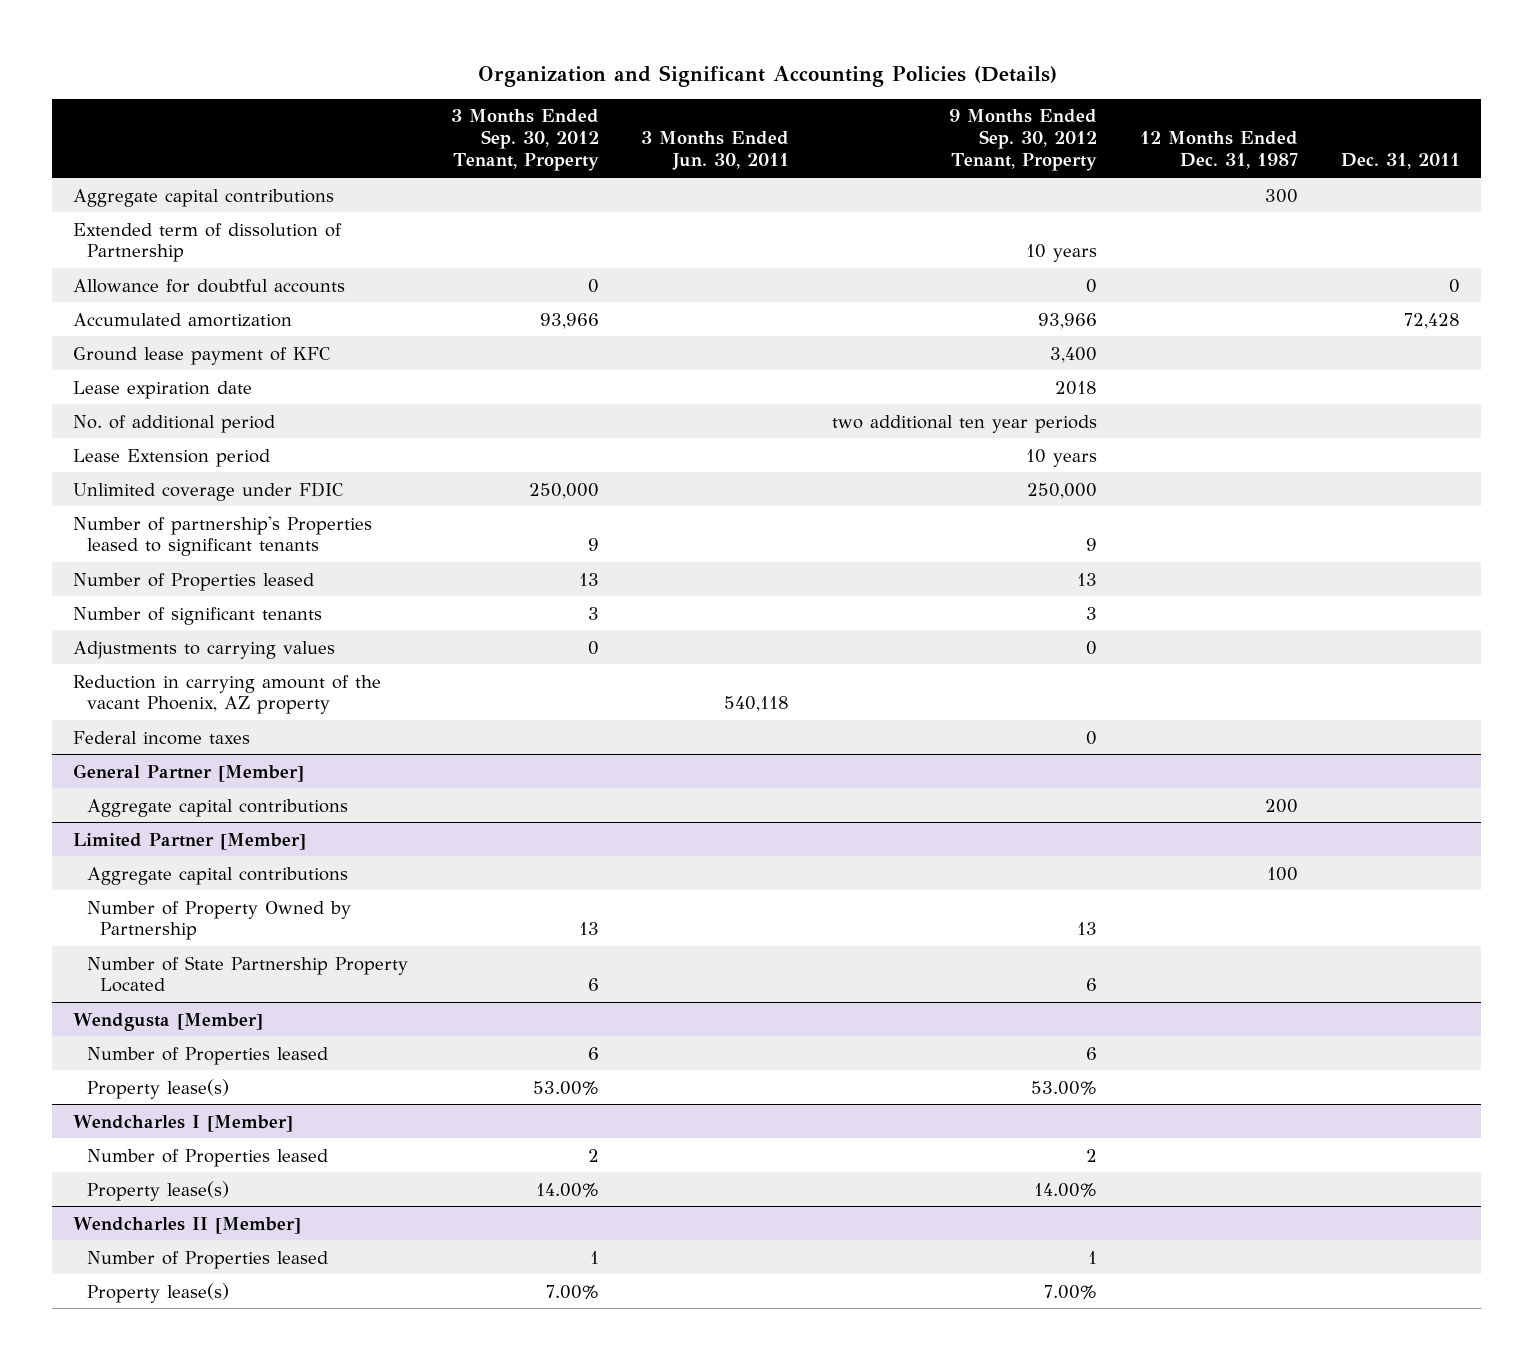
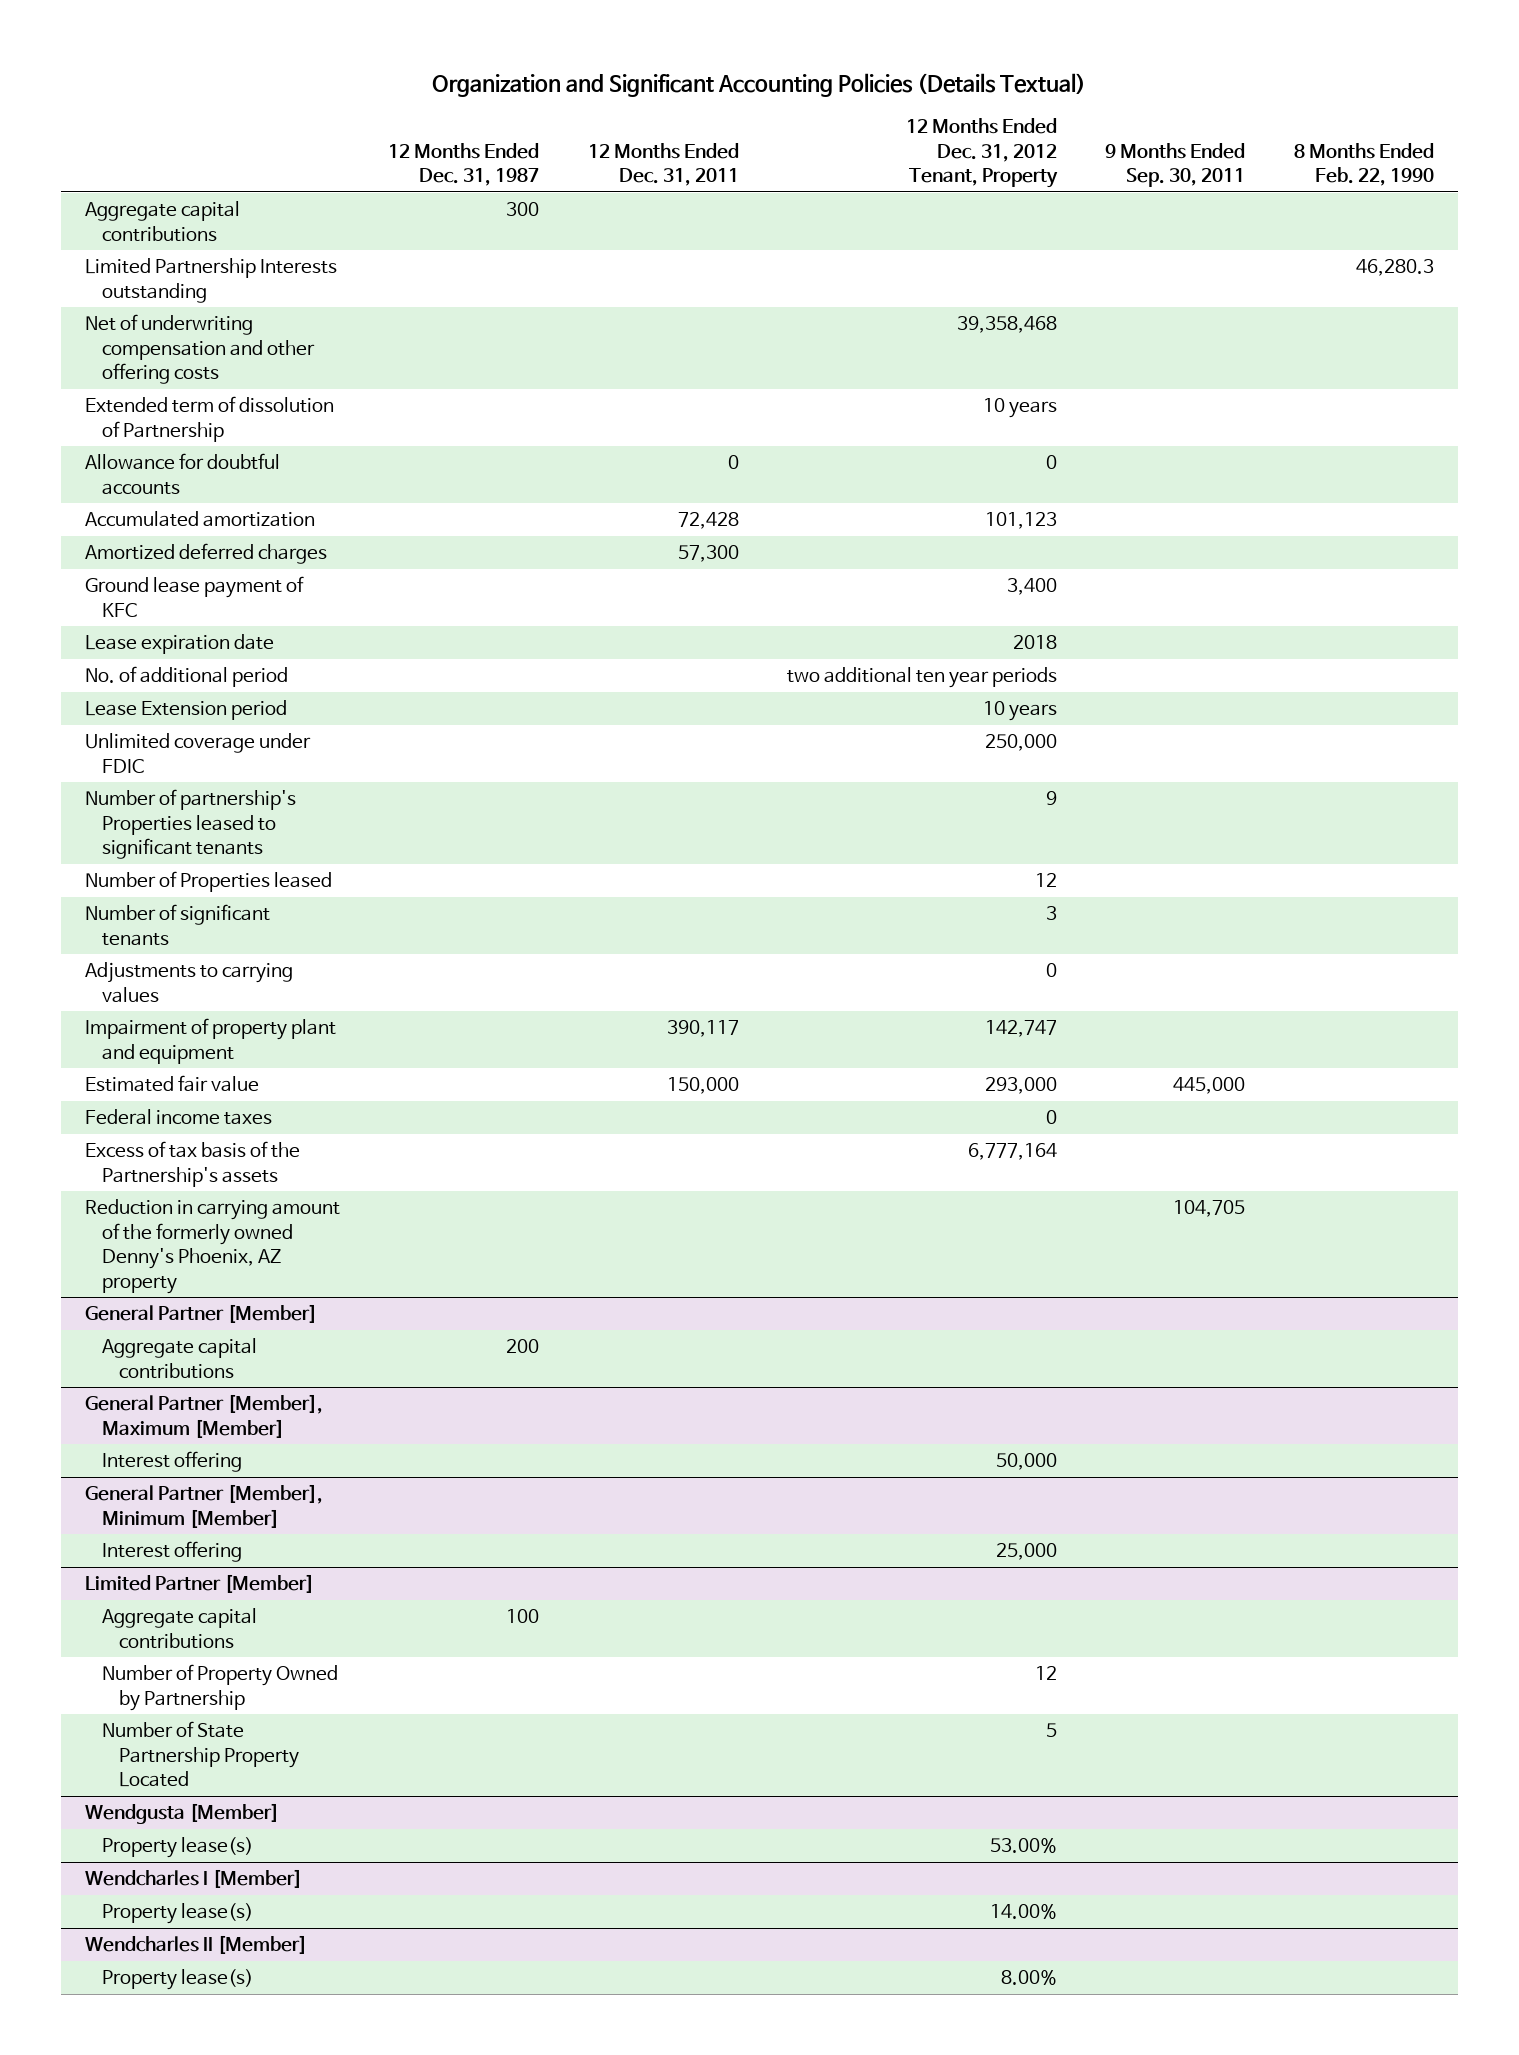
- Organization and Significant Accounting Policies (Details)
+ Organization and Significant Accounting Policies (Details Textual)
- | 3 Months Ended Sep. 30, 2012 Tenant, Property | 3 Months Ended Jun. 30, 2011 | 9 Months Ended Sep. 30, 2012 Tenant, Property | 12 Months Ended Dec. 31, 1987 | Dec. 31, 2011
+ | 12 Months Ended Dec. 31, 1987 | 12 Months Ended Dec. 31, 2011 | 12 Months Ended Dec. 31, 2012 Tenant, Property | 9 Months Ended Sep. 30, 2011 | 8 Months Ended Feb. 22, 1990
+ Limited Partnership Interests outstanding | | | | | 46,280.3
+ Net of underwriting compensation and other offering costs | | | 39,358,468 | |
+ Amortized deferred charges | | 57,300 | | |
- Reduction in carrying amount of the vacant Phoenix, AZ property | | 540,118 | | |
+ Impairment of property plant and equipment | | 390,117 | 142,747 | |
+ Estimated fair value | | 150,000 | 293,000 | 445,000 |
+ Excess of tax basis of the Partnership's assets | | | 6,777,164 | |
+ Reduction in carrying amount of the formerly owned Denny's Phoenix, AZ property | | | | 104,705 |
+ General Partner [Member], Maximum [Member]
+ Interest offering | | | 50,000 | |
+ General Partner [Member], Minimum [Member]
+ Interest offering | | | 25,000 | |
@ Wendgusta [Member]
- Number of Properties leased | 6 | | 6 | |
@ Wendcharles I [Member]
- Number of Properties leased | 2 | | 2 | |
@ Wendcharles II [Member]
- Number of Properties leased | 1 | | 1 | |

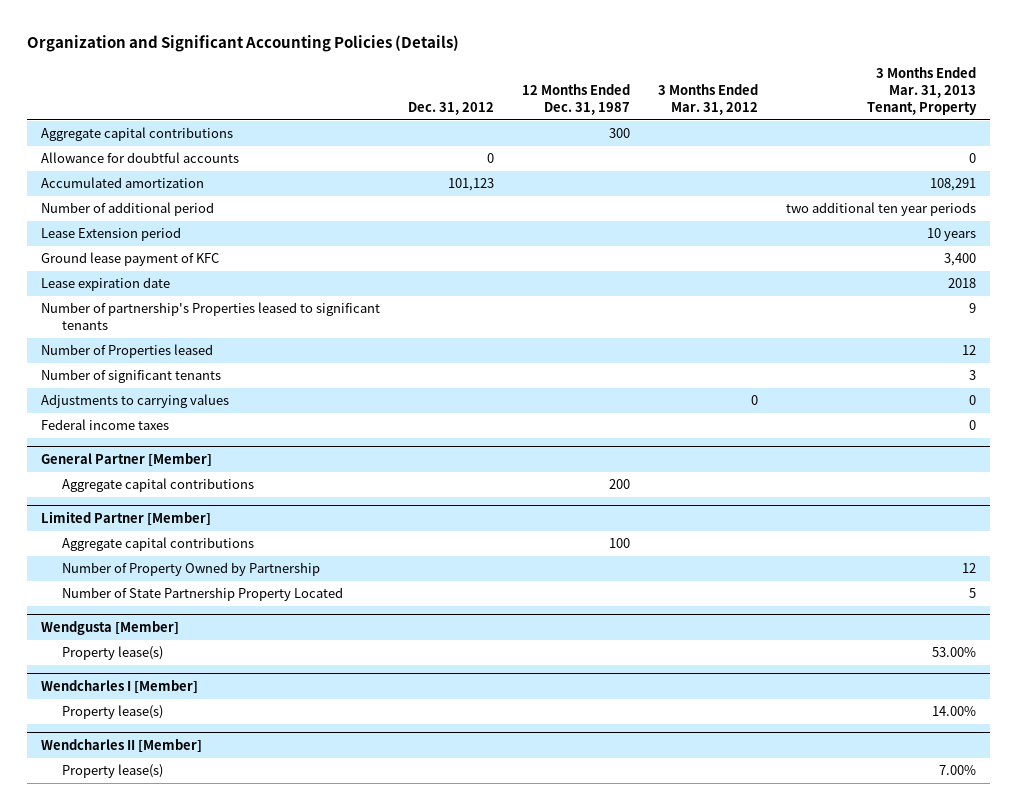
- Organization and Significant Accounting Policies (Details Textual)
+ Organization and Significant Accounting Policies (Details)
- | 12 Months Ended Dec. 31, 1987 | 12 Months Ended Dec. 31, 2011 | 12 Months Ended Dec. 31, 2012 Tenant, Property | 9 Months Ended Sep. 30, 2011 | 8 Months Ended Feb. 22, 1990
+ | Dec. 31, 2012 | 12 Months Ended Dec. 31, 1987 | 3 Months Ended Mar. 31, 2012 | 3 Months Ended Mar. 31, 2013 Tenant, Property
- Limited Partnership Interests outstanding | | | | | 46,280.3
- Net of underwriting compensation and other offering costs | | | 39,358,468 | |
- Extended term of dissolution of Partnership | | | 10 years | |
- Amortized deferred charges | | 57,300 | | |
+ Number of additional period | | | | two additional ten year periods
moved up: Lease Extension period | | | | 10 years
- No. of additional period | | | two additional ten year periods | |
- Unlimited coverage under FDIC | | | 250,000 | |
- Impairment of property plant and equipment | | 390,117 | 142,747 | |
- Estimated fair value | | 150,000 | 293,000 | 445,000 |
- Excess of tax basis of the Partnership's assets | | | 6,777,164 | |
- Reduction in carrying amount of the formerly owned Denny's Phoenix, AZ property | | | | 104,705 |
- General Partner [Member], Maximum [Member]
- Interest offering | | | 50,000 | |
- General Partner [Member], Minimum [Member]
- Interest offering | | | 25,000 | |

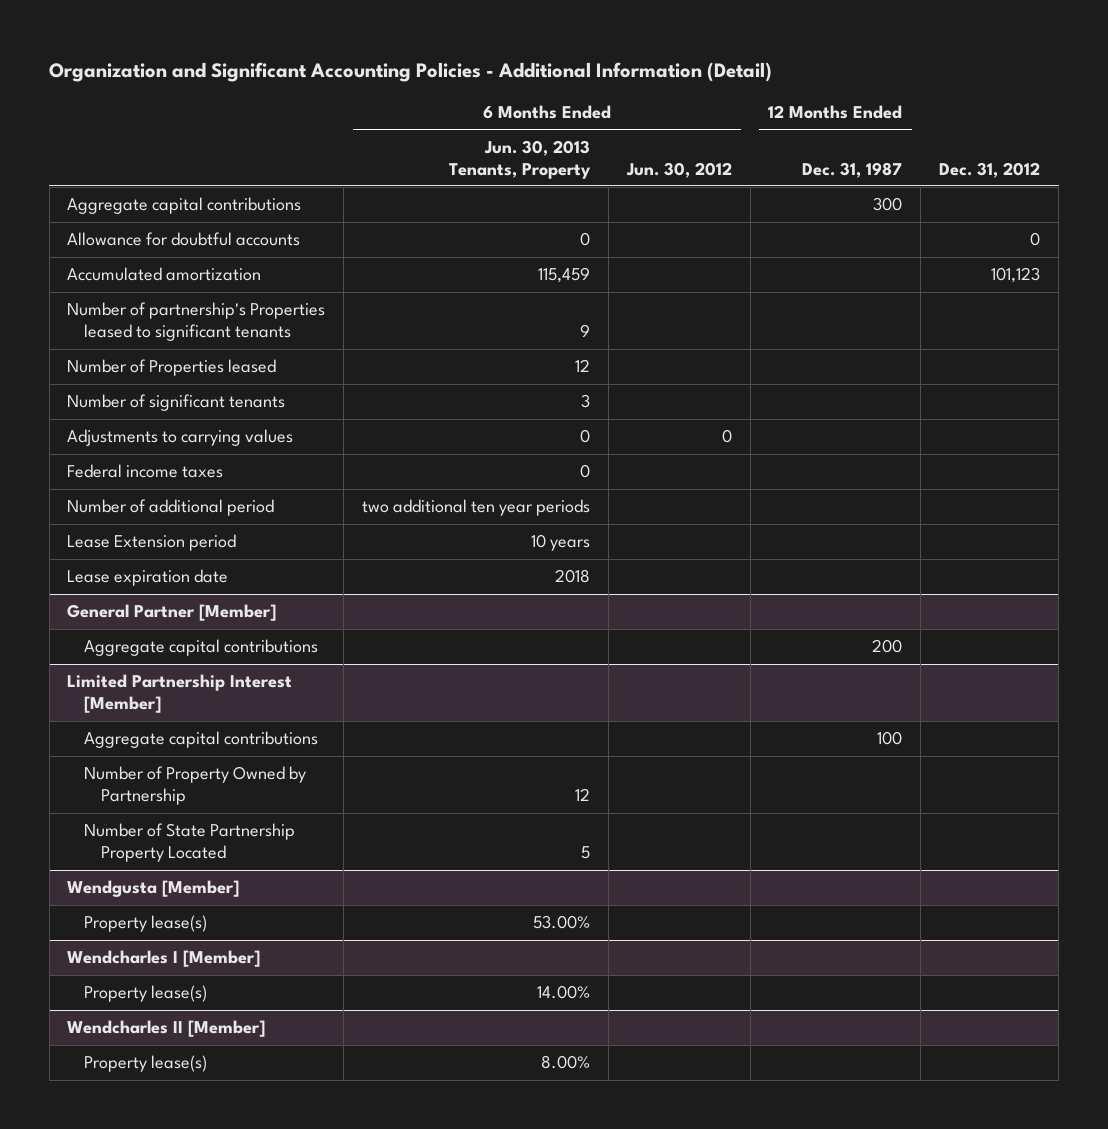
- Organization and Significant Accounting Policies (Details)
+ Organization and Significant Accounting Policies - Additional Information (Detail)
- | Dec. 31, 2012 | 12 Months Ended Dec. 31, 1987 | 3 Months Ended Mar. 31, 2012 | 3 Months Ended Mar. 31, 2013 Tenant, Property
+ | 6 Months Ended Jun. 30, 2013 Tenants, Property | 6 Months Ended Jun. 30, 2012 | 12 Months Ended Dec. 31, 1987 | Dec. 31, 2012
- Ground lease payment of KFC | | | | 3,400
moved down: Number of additional period | two additional ten year periods | | |
moved down: Lease Extension period | 10 years | | |
moved down: Lease expiration date | 2018 | | |
- Limited Partner [Member]
+ Limited Partnership Interest [Member]

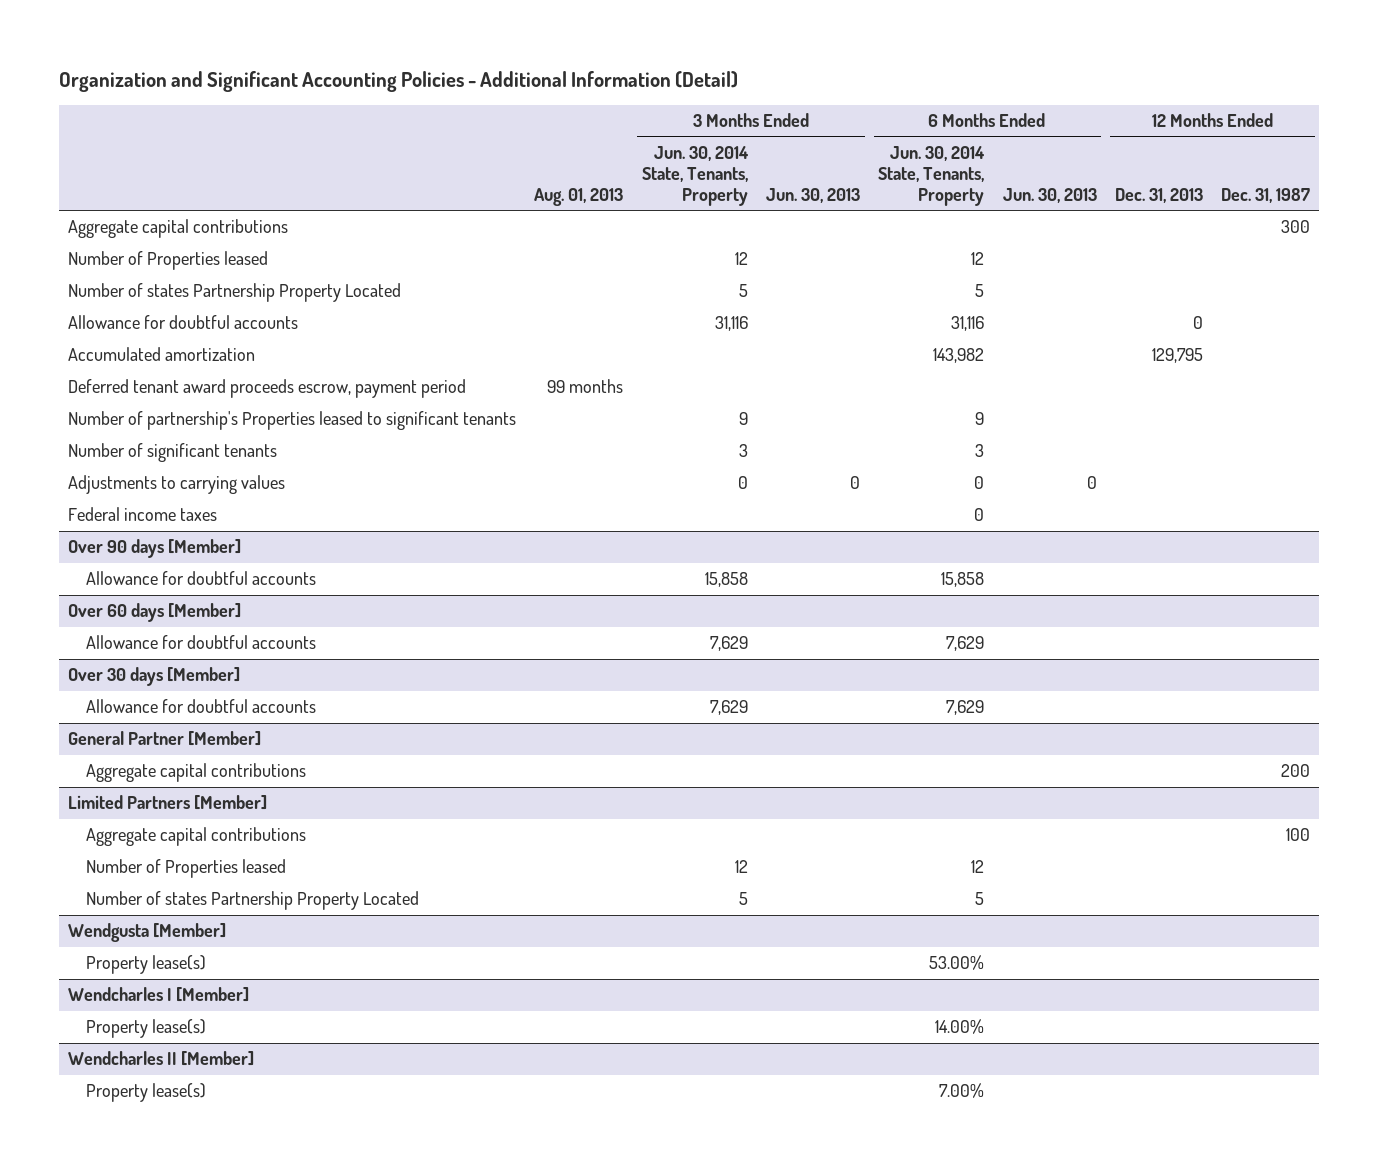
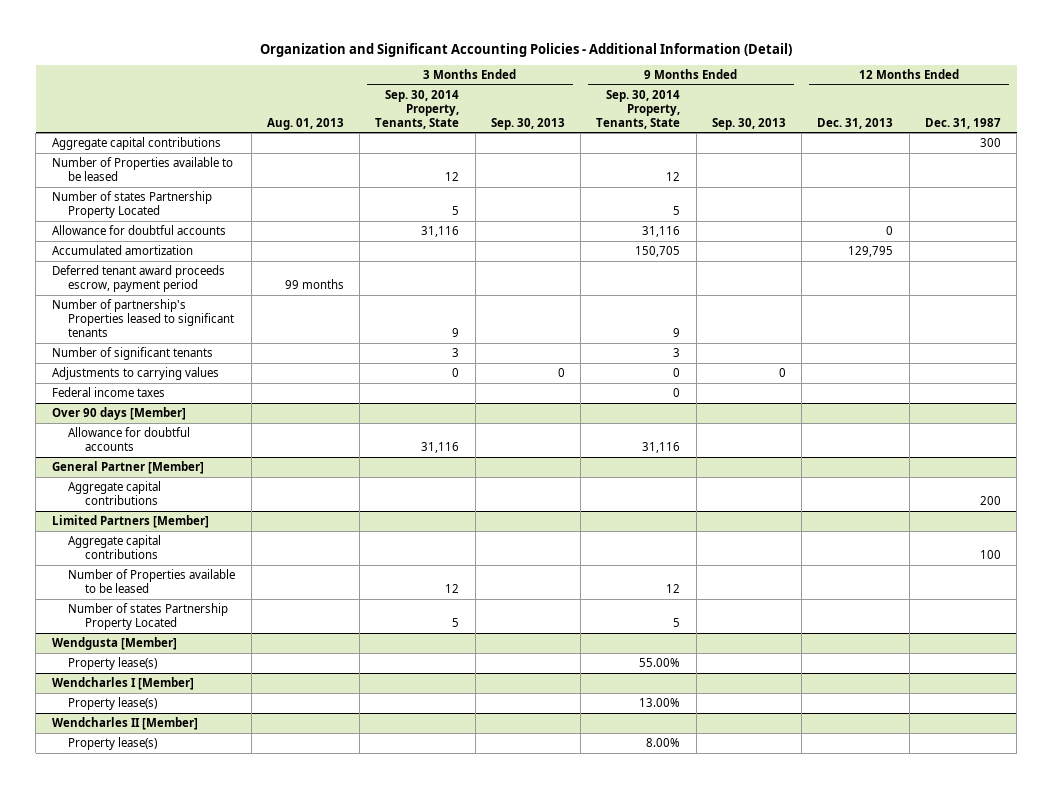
- | Aug. 01, 2013 | 3 Months Ended Jun. 30, 2014 State, Tenants, Property | 3 Months Ended Jun. 30, 2013 | 6 Months Ended Jun. 30, 2014 State, Tenants, Property | 6 Months Ended Jun. 30, 2013 | 12 Months Ended Dec. 31, 2013 | 12 Months Ended Dec. 31, 1987
+ | Aug. 01, 2013 | 3 Months Ended Sep. 30, 2014 Property, Tenants, State | 3 Months Ended Sep. 30, 2013 | 9 Months Ended Sep. 30, 2014 Property, Tenants, State | 9 Months Ended Sep. 30, 2013 | 12 Months Ended Dec. 31, 2013 | 12 Months Ended Dec. 31, 1987
- Number of Properties leased | | 12 | | 12 | | |
+ Number of Properties available to be leased | | 12 | | 12 | | |
- Over 60 days [Member]
- Allowance for doubtful accounts | | 7,629 | | 7,629 | | |
- Over 30 days [Member]
- Allowance for doubtful accounts | | 7,629 | | 7,629 | | |
@ Limited Partners [Member]
- Number of Properties leased | | 12 | | 12 | | |
+ Number of Properties available to be leased | | 12 | | 12 | | |

